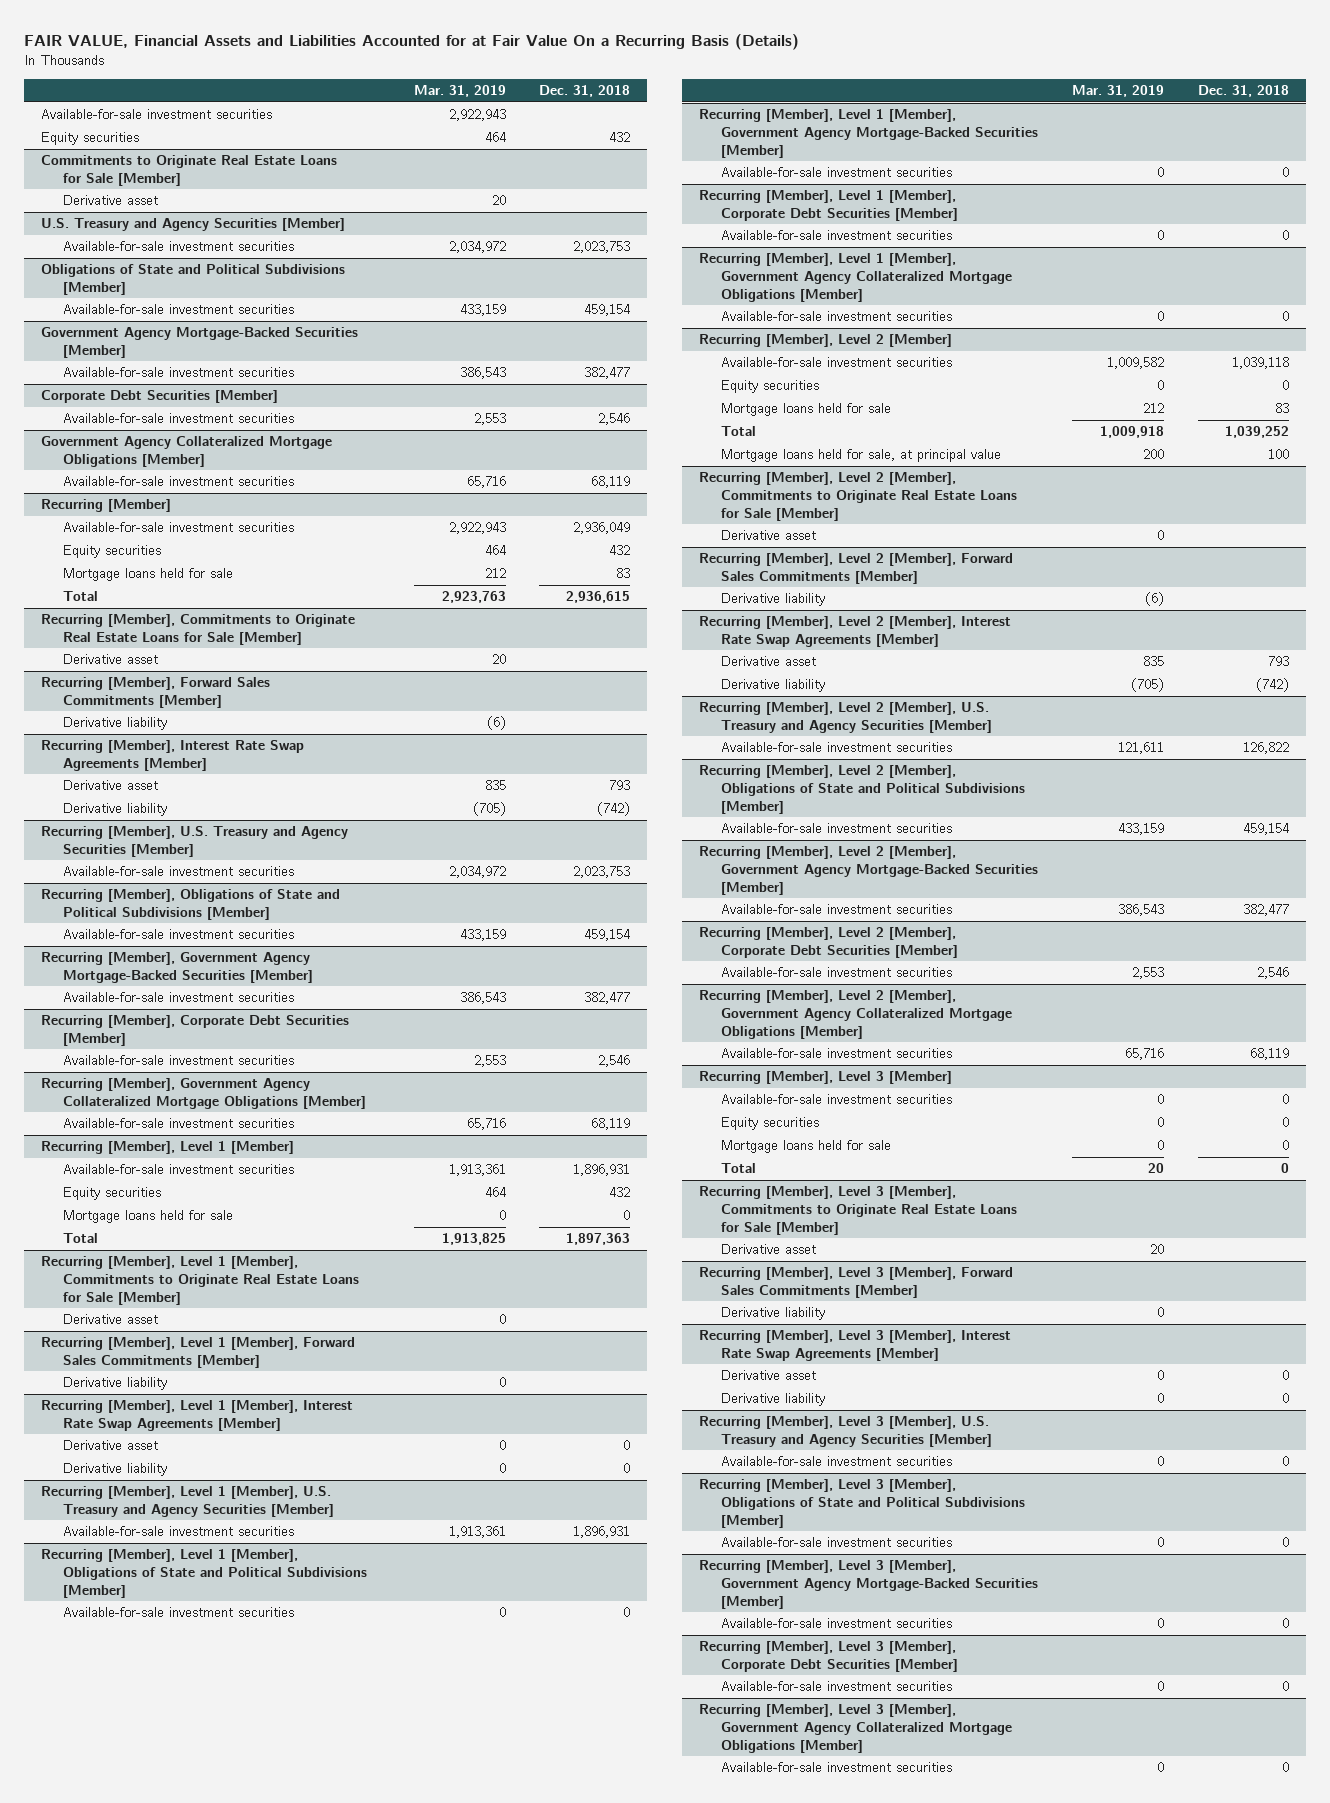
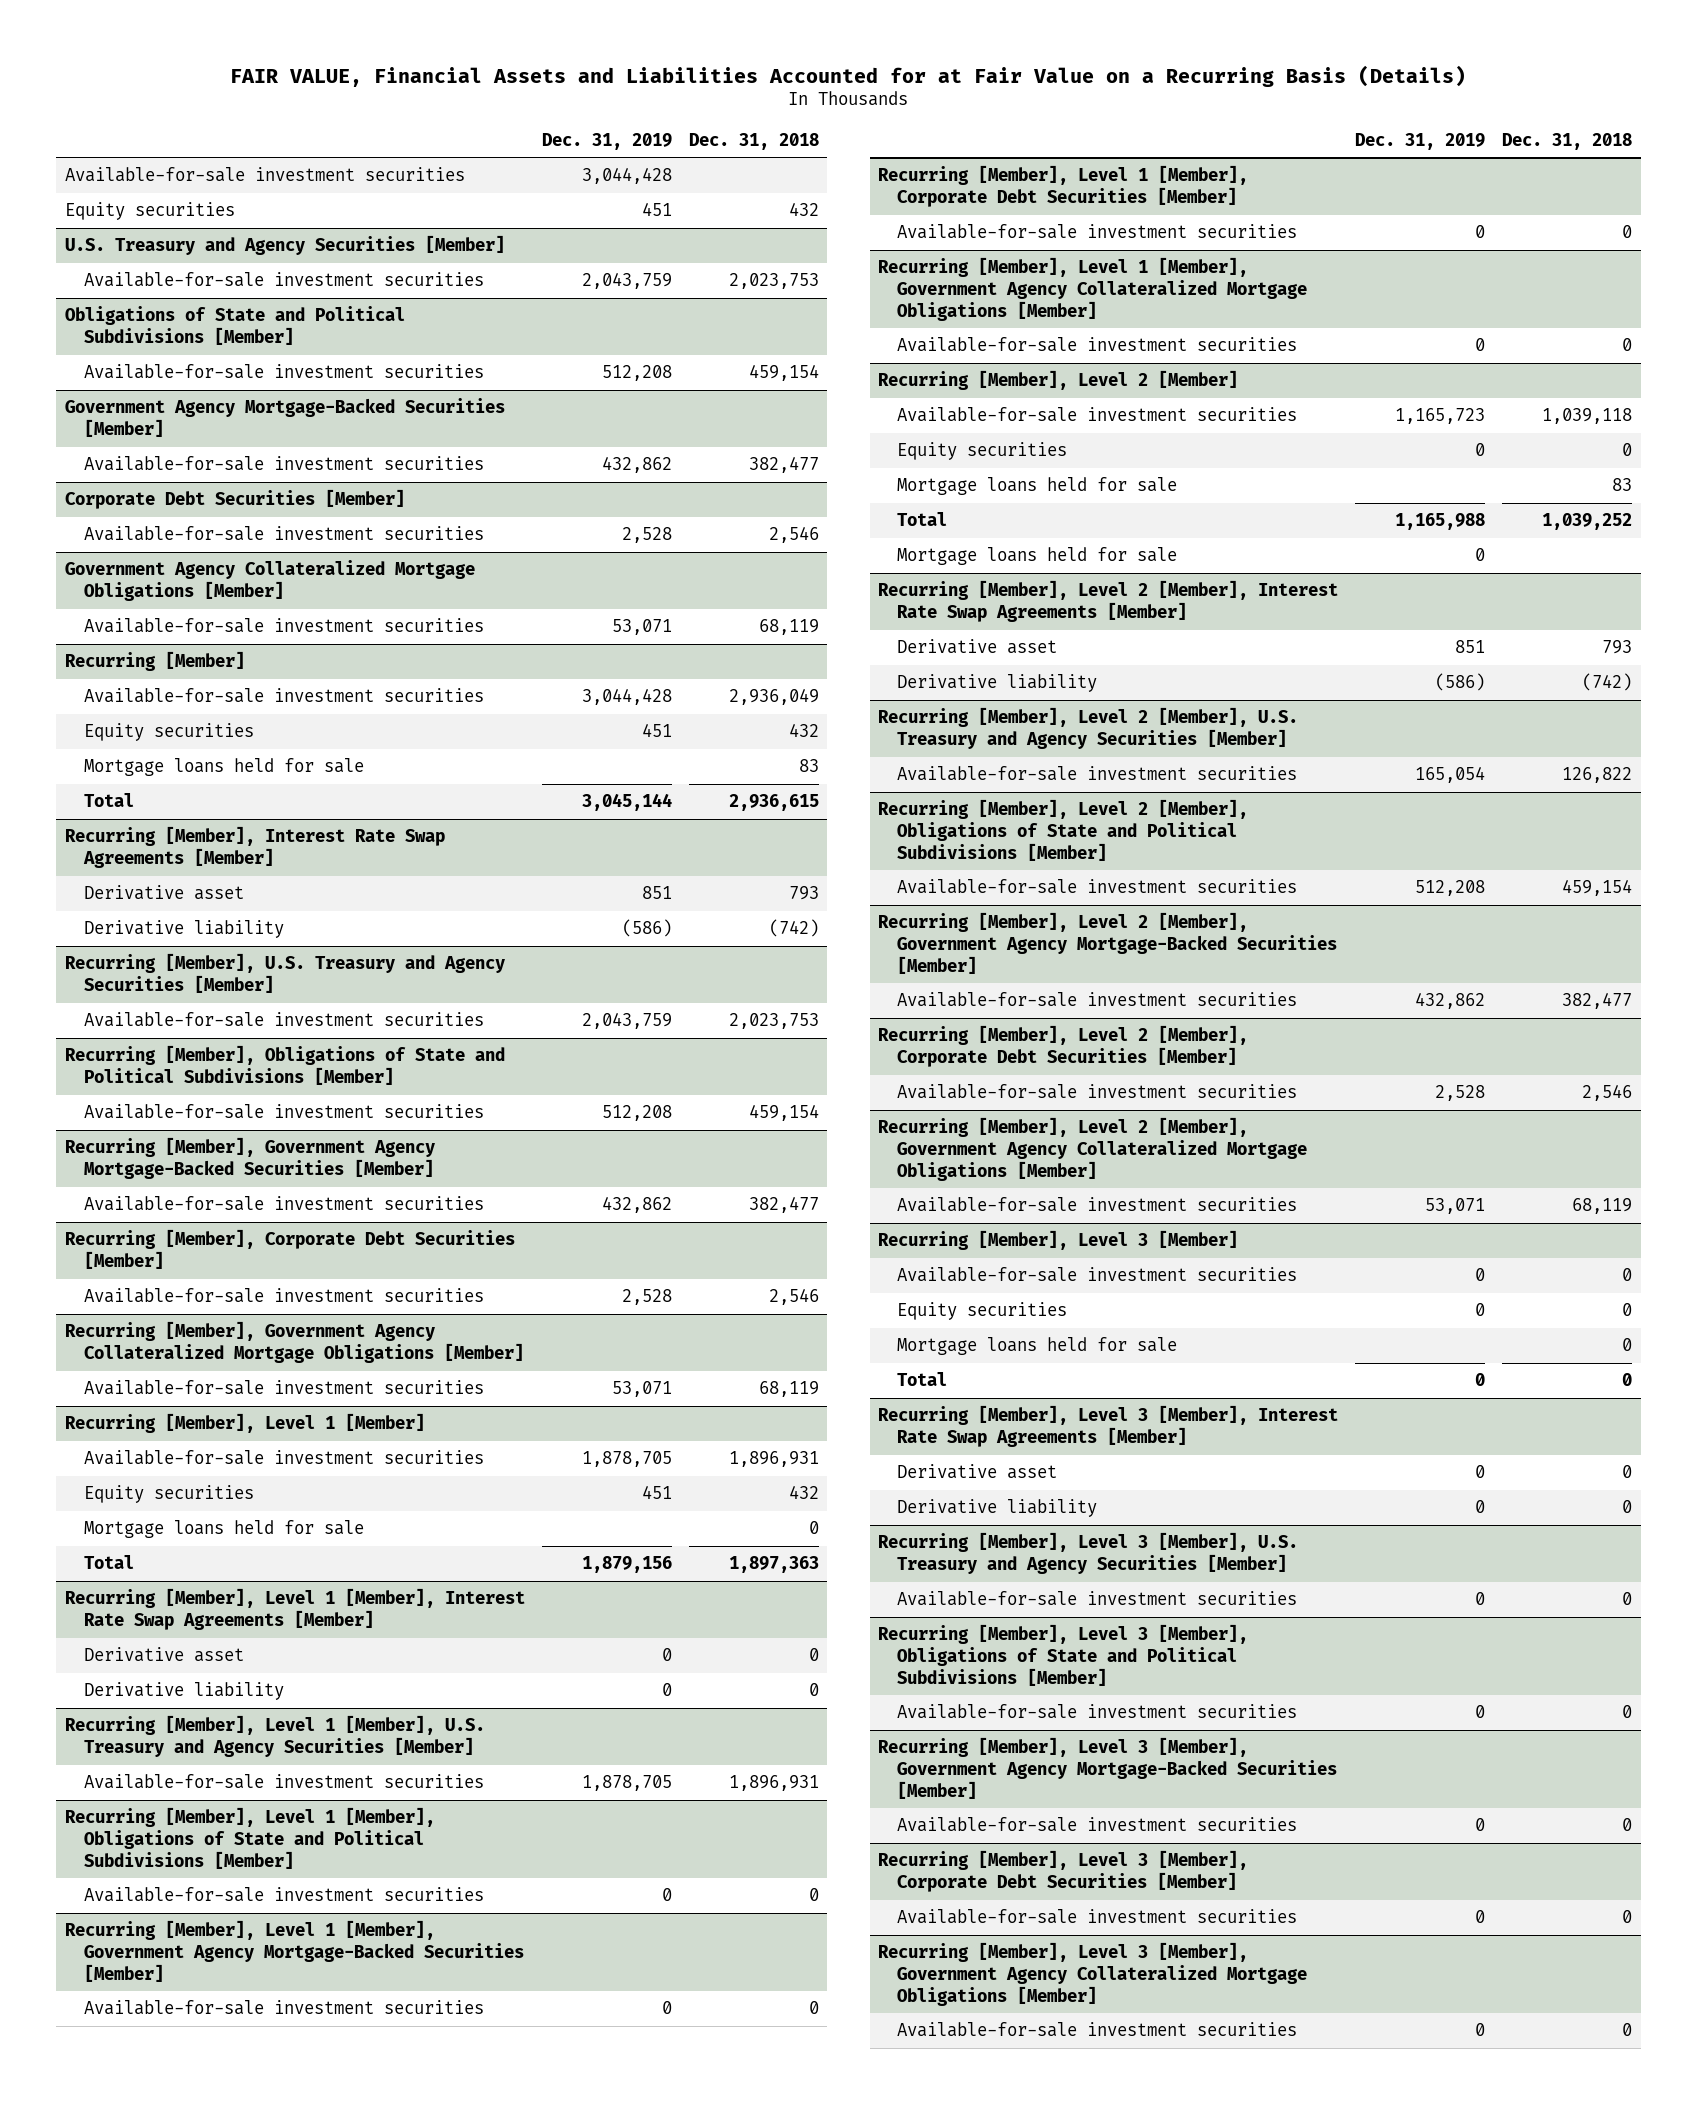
- FAIR VALUE, Financial Assets and Liabilities Accounted for at Fair Value On a Recurring Basis (Details)
+ FAIR VALUE, Financial Assets and Liabilities Accounted for at Fair Value on a Recurring Basis (Details)
- | Mar. 31, 2019 | Dec. 31, 2018
+ | Dec. 31, 2019 | Dec. 31, 2018
- Commitments to Originate Real Estate Loans for Sale [Member]
- Derivative asset | 20 |
- Recurring [Member], Commitments to Originate Real Estate Loans for Sale [Member]
- Derivative asset | 20 |
- Recurring [Member], Forward Sales Commitments [Member]
- Derivative liability | (6) |
- Recurring [Member], Level 1 [Member], Commitments to Originate Real Estate Loans for Sale [Member]
- Derivative asset | 0 |
- Recurring [Member], Level 1 [Member], Forward Sales Commitments [Member]
- Derivative liability | 0 |
@ Recurring [Member], Level 2 [Member]
- Mortgage loans held for sale, at principal value | 200 | 100
- Recurring [Member], Level 2 [Member], Commitments to Originate Real Estate Loans for Sale [Member]
- Derivative asset | 0 |
- Recurring [Member], Level 2 [Member], Forward Sales Commitments [Member]
- Derivative liability | (6) |
@ Recurring [Member], Level 2 [Member]
+ Mortgage loans held for sale | 0 |
- Recurring [Member], Level 3 [Member], Commitments to Originate Real Estate Loans for Sale [Member]
- Derivative asset | 20 |
- Recurring [Member], Level 3 [Member], Forward Sales Commitments [Member]
- Derivative liability | 0 |

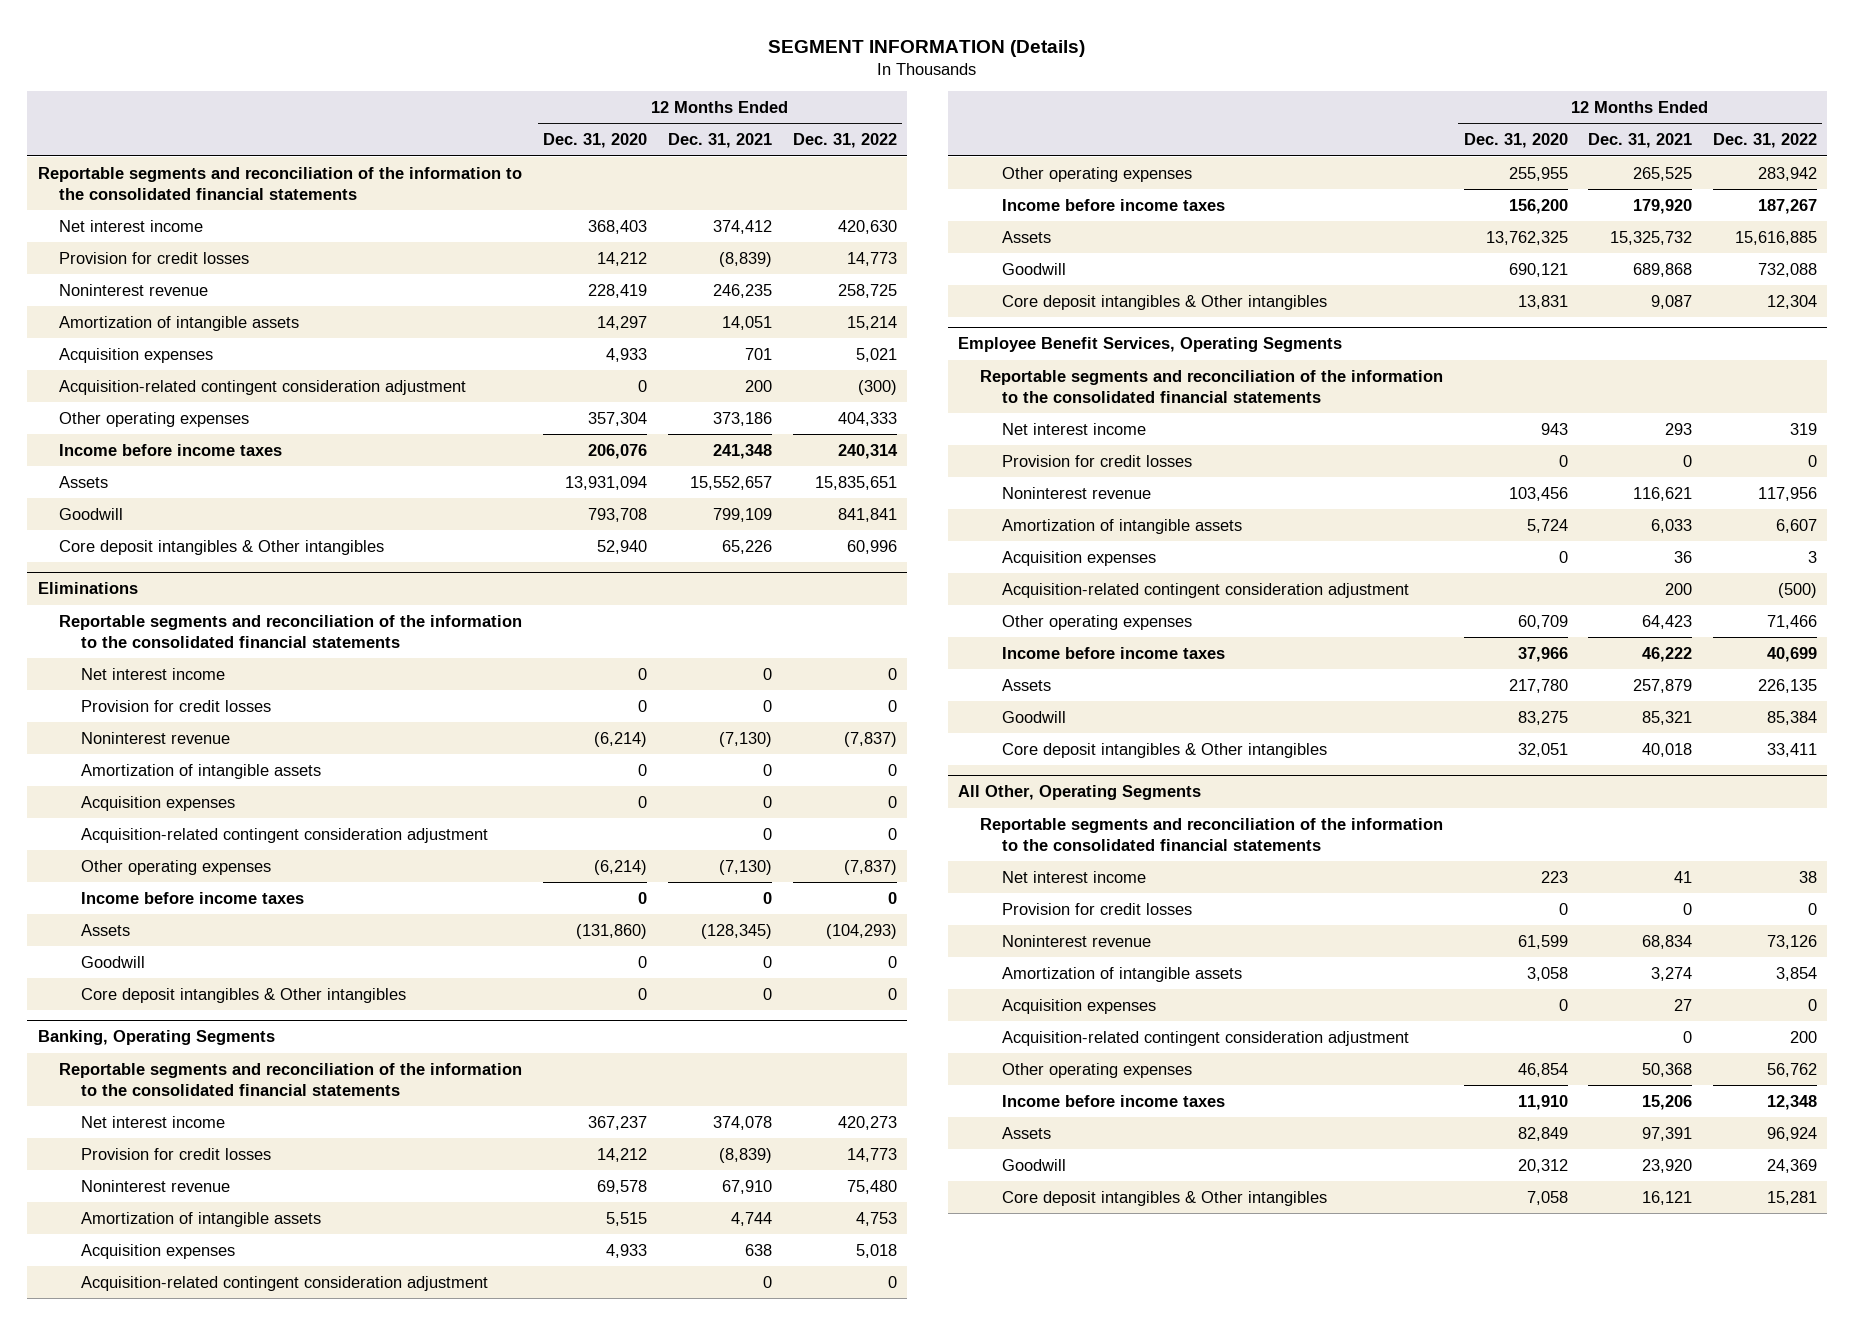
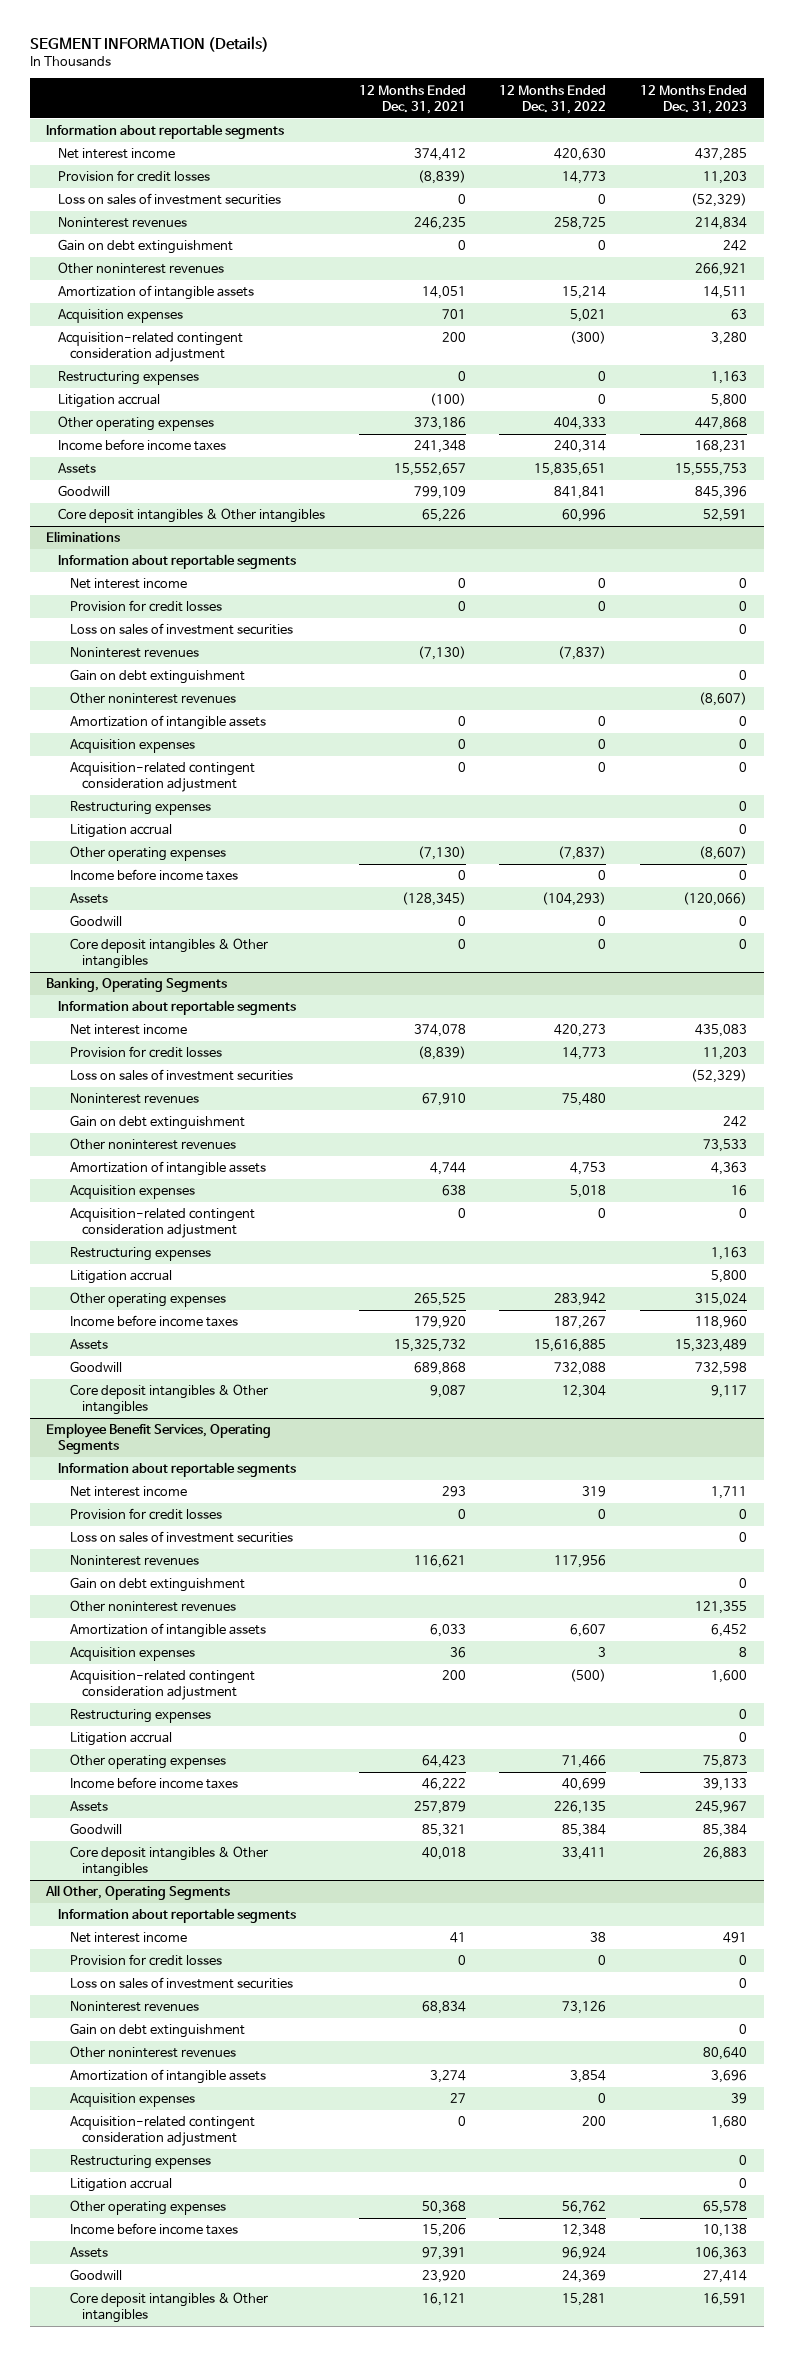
- | 12 Months Ended Dec. 31, 2020 | 12 Months Ended Dec. 31, 2021 | 12 Months Ended Dec. 31, 2022
+ | 12 Months Ended Dec. 31, 2021 | 12 Months Ended Dec. 31, 2022 | 12 Months Ended Dec. 31, 2023
- Reportable segments and reconciliation of the information to the consolidated financial statements
+ Information about reportable segments
- Noninterest revenue | 228,419 | 246,235 | 258,725
+ Loss on sales of investment securities | 0 | 0 | (52,329)
+ Noninterest revenues | 246,235 | 258,725 | 214,834
+ Gain on debt extinguishment | 0 | 0 | 242
+ Other noninterest revenues | | | 266,921
+ Restructuring expenses | 0 | 0 | 1,163
+ Litigation accrual | (100) | 0 | 5,800
@ Eliminations
- Reportable segments and reconciliation of the information to the consolidated financial statements
+ Information about reportable segments
- Noninterest revenue | (6,214) | (7,130) | (7,837)
+ Loss on sales of investment securities | | | 0
+ Noninterest revenues | (7,130) | (7,837) |
+ Gain on debt extinguishment | | | 0
+ Other noninterest revenues | | | (8,607)
+ Restructuring expenses | | | 0
+ Litigation accrual | | | 0
@ Banking, Operating Segments
- Reportable segments and reconciliation of the information to the consolidated financial statements
+ Information about reportable segments
- Noninterest revenue | 69,578 | 67,910 | 75,480
+ Loss on sales of investment securities | | | (52,329)
+ Noninterest revenues | 67,910 | 75,480 |
+ Gain on debt extinguishment | | | 242
+ Other noninterest revenues | | | 73,533
+ Restructuring expenses | | | 1,163
+ Litigation accrual | | | 5,800
@ Employee Benefit Services, Operating Segments
- Reportable segments and reconciliation of the information to the consolidated financial statements
+ Information about reportable segments
- Noninterest revenue | 103,456 | 116,621 | 117,956
+ Loss on sales of investment securities | | | 0
+ Noninterest revenues | 116,621 | 117,956 |
+ Gain on debt extinguishment | | | 0
+ Other noninterest revenues | | | 121,355
+ Restructuring expenses | | | 0
+ Litigation accrual | | | 0
@ All Other, Operating Segments
- Reportable segments and reconciliation of the information to the consolidated financial statements
+ Information about reportable segments
- Noninterest revenue | 61,599 | 68,834 | 73,126
+ Loss on sales of investment securities | | | 0
+ Noninterest revenues | 68,834 | 73,126 |
+ Gain on debt extinguishment | | | 0
+ Other noninterest revenues | | | 80,640
+ Restructuring expenses | | | 0
+ Litigation accrual | | | 0

